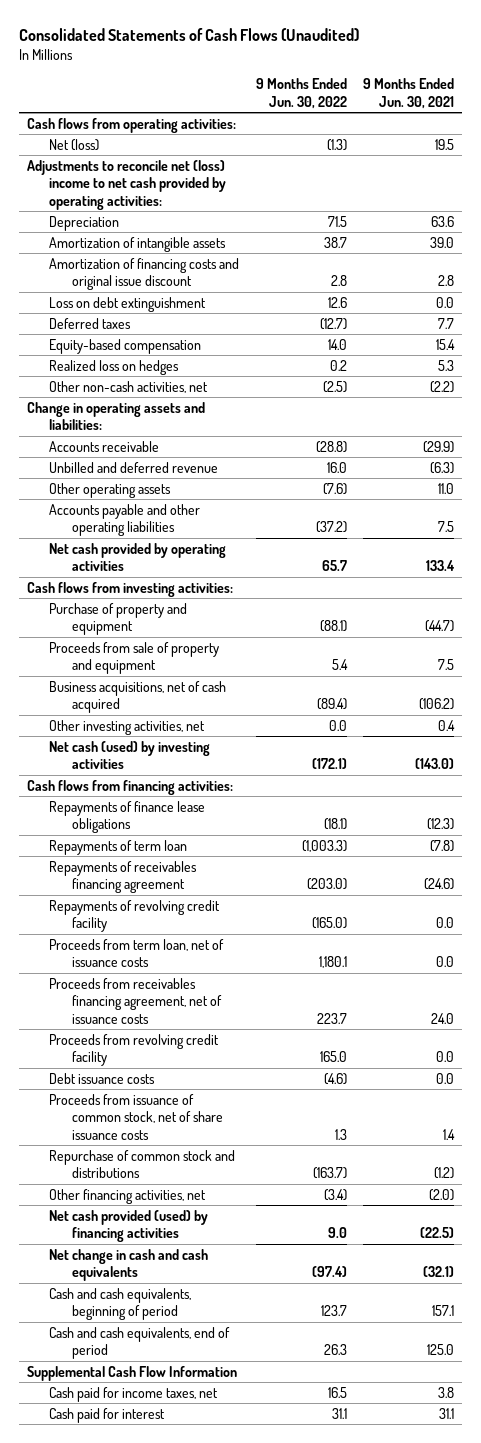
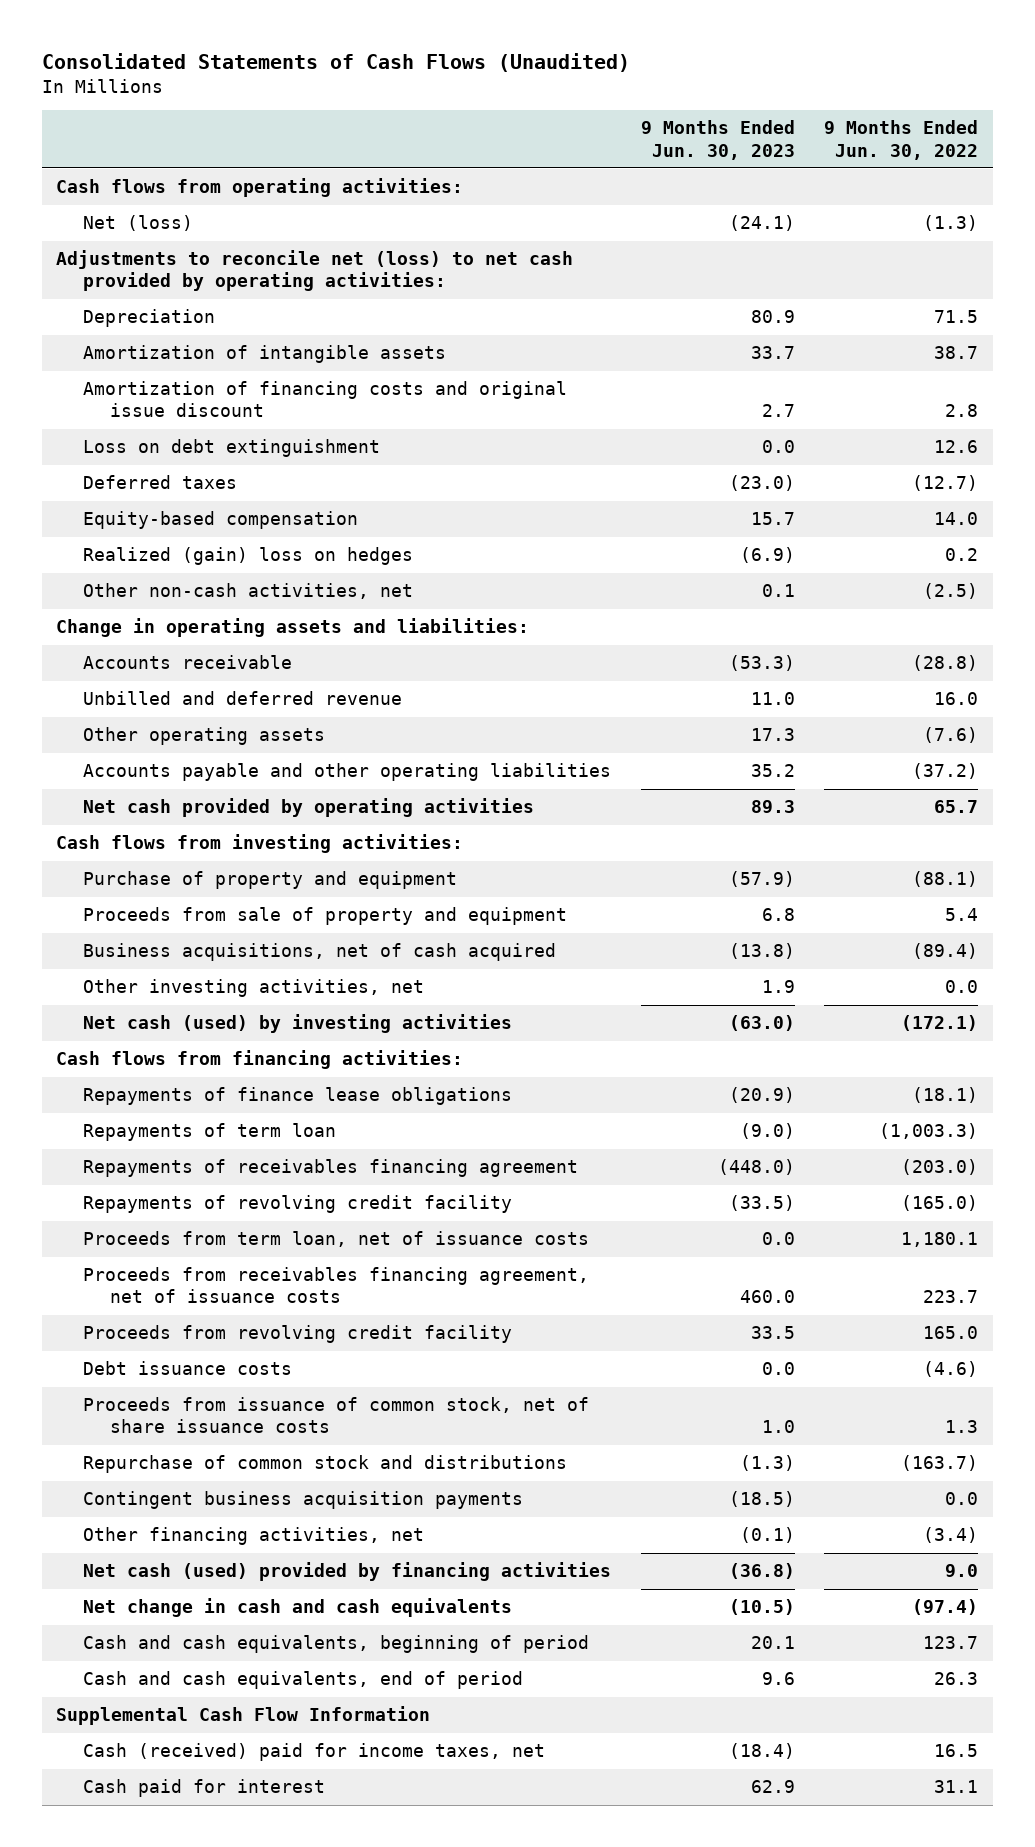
- | 9 Months Ended Jun. 30, 2022 | 9 Months Ended Jun. 30, 2021
+ | 9 Months Ended Jun. 30, 2023 | 9 Months Ended Jun. 30, 2022
- Adjustments to reconcile net (loss) income to net cash provided by operating activities:
+ Adjustments to reconcile net (loss) to net cash provided by operating activities:
- Realized loss on hedges | 0.2 | 5.3
+ Realized (gain) loss on hedges | (6.9) | 0.2
+ Contingent business acquisition payments | (18.5) | 0.0
- Net cash provided (used) by financing activities | 9.0 | (22.5)
+ Net cash (used) provided by financing activities | (36.8) | 9.0
- Cash paid for income taxes, net | 16.5 | 3.8
+ Cash (received) paid for income taxes, net | (18.4) | 16.5

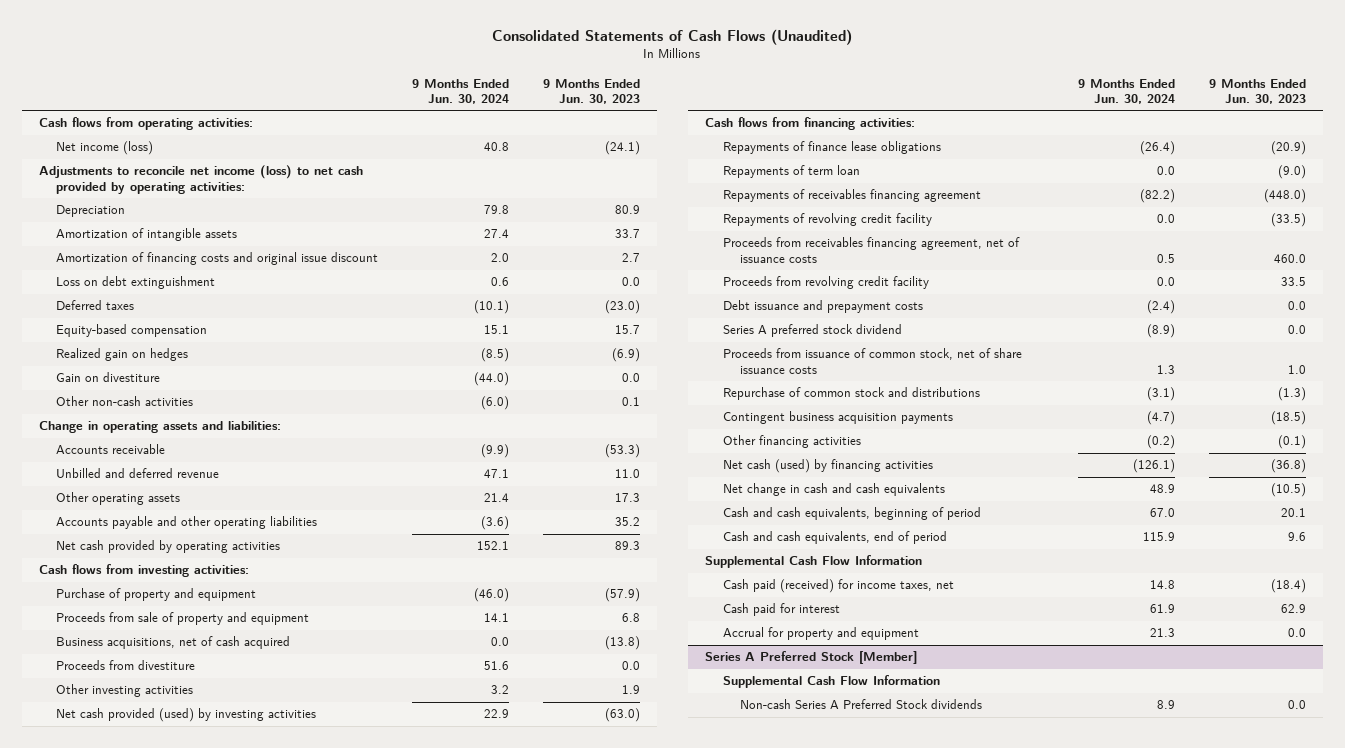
- | 9 Months Ended Jun. 30, 2023 | 9 Months Ended Jun. 30, 2022
+ | 9 Months Ended Jun. 30, 2024 | 9 Months Ended Jun. 30, 2023
- Net (loss) | (24.1) | (1.3)
- Adjustments to reconcile net (loss) to net cash provided by operating activities:
+ Net income (loss) | 40.8 | (24.1)
+ Adjustments to reconcile net income (loss) to net cash provided by operating activities:
- Realized (gain) loss on hedges | (6.9) | 0.2
- Other non-cash activities, net | 0.1 | (2.5)
+ Realized gain on hedges | (8.5) | (6.9)
+ Gain on divestiture | (44.0) | 0.0
+ Other non-cash activities | (6.0) | 0.1
- Other investing activities, net | 1.9 | 0.0
- Net cash (used) by investing activities | (63.0) | (172.1)
+ Proceeds from divestiture | 51.6 | 0.0
+ Other investing activities | 3.2 | 1.9
+ Net cash provided (used) by investing activities | 22.9 | (63.0)
- Proceeds from term loan, net of issuance costs | 0.0 | 1,180.1
- Debt issuance costs | 0.0 | (4.6)
+ Debt issuance and prepayment costs | (2.4) | 0.0
+ Series A preferred stock dividend | (8.9) | 0.0
- Other financing activities, net | (0.1) | (3.4)
- Net cash (used) provided by financing activities | (36.8) | 9.0
+ Other financing activities | (0.2) | (0.1)
+ Net cash (used) by financing activities | (126.1) | (36.8)
- Cash (received) paid for income taxes, net | (18.4) | 16.5
+ Cash paid (received) for income taxes, net | 14.8 | (18.4)
+ Accrual for property and equipment | 21.3 | 0.0
+ Series A Preferred Stock [Member]
+ Supplemental Cash Flow Information
+ Non-cash Series A Preferred Stock dividends | 8.9 | 0.0

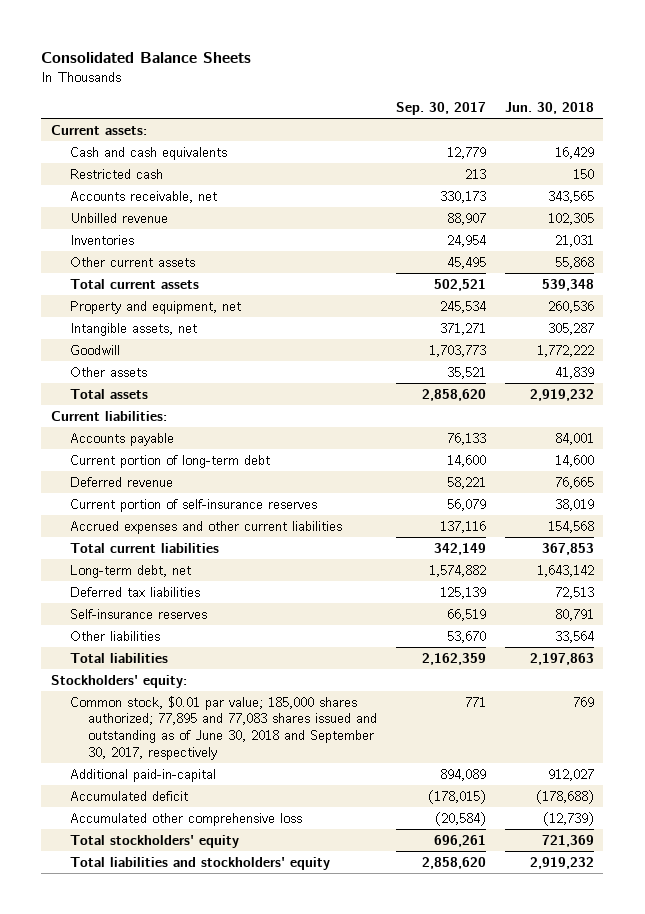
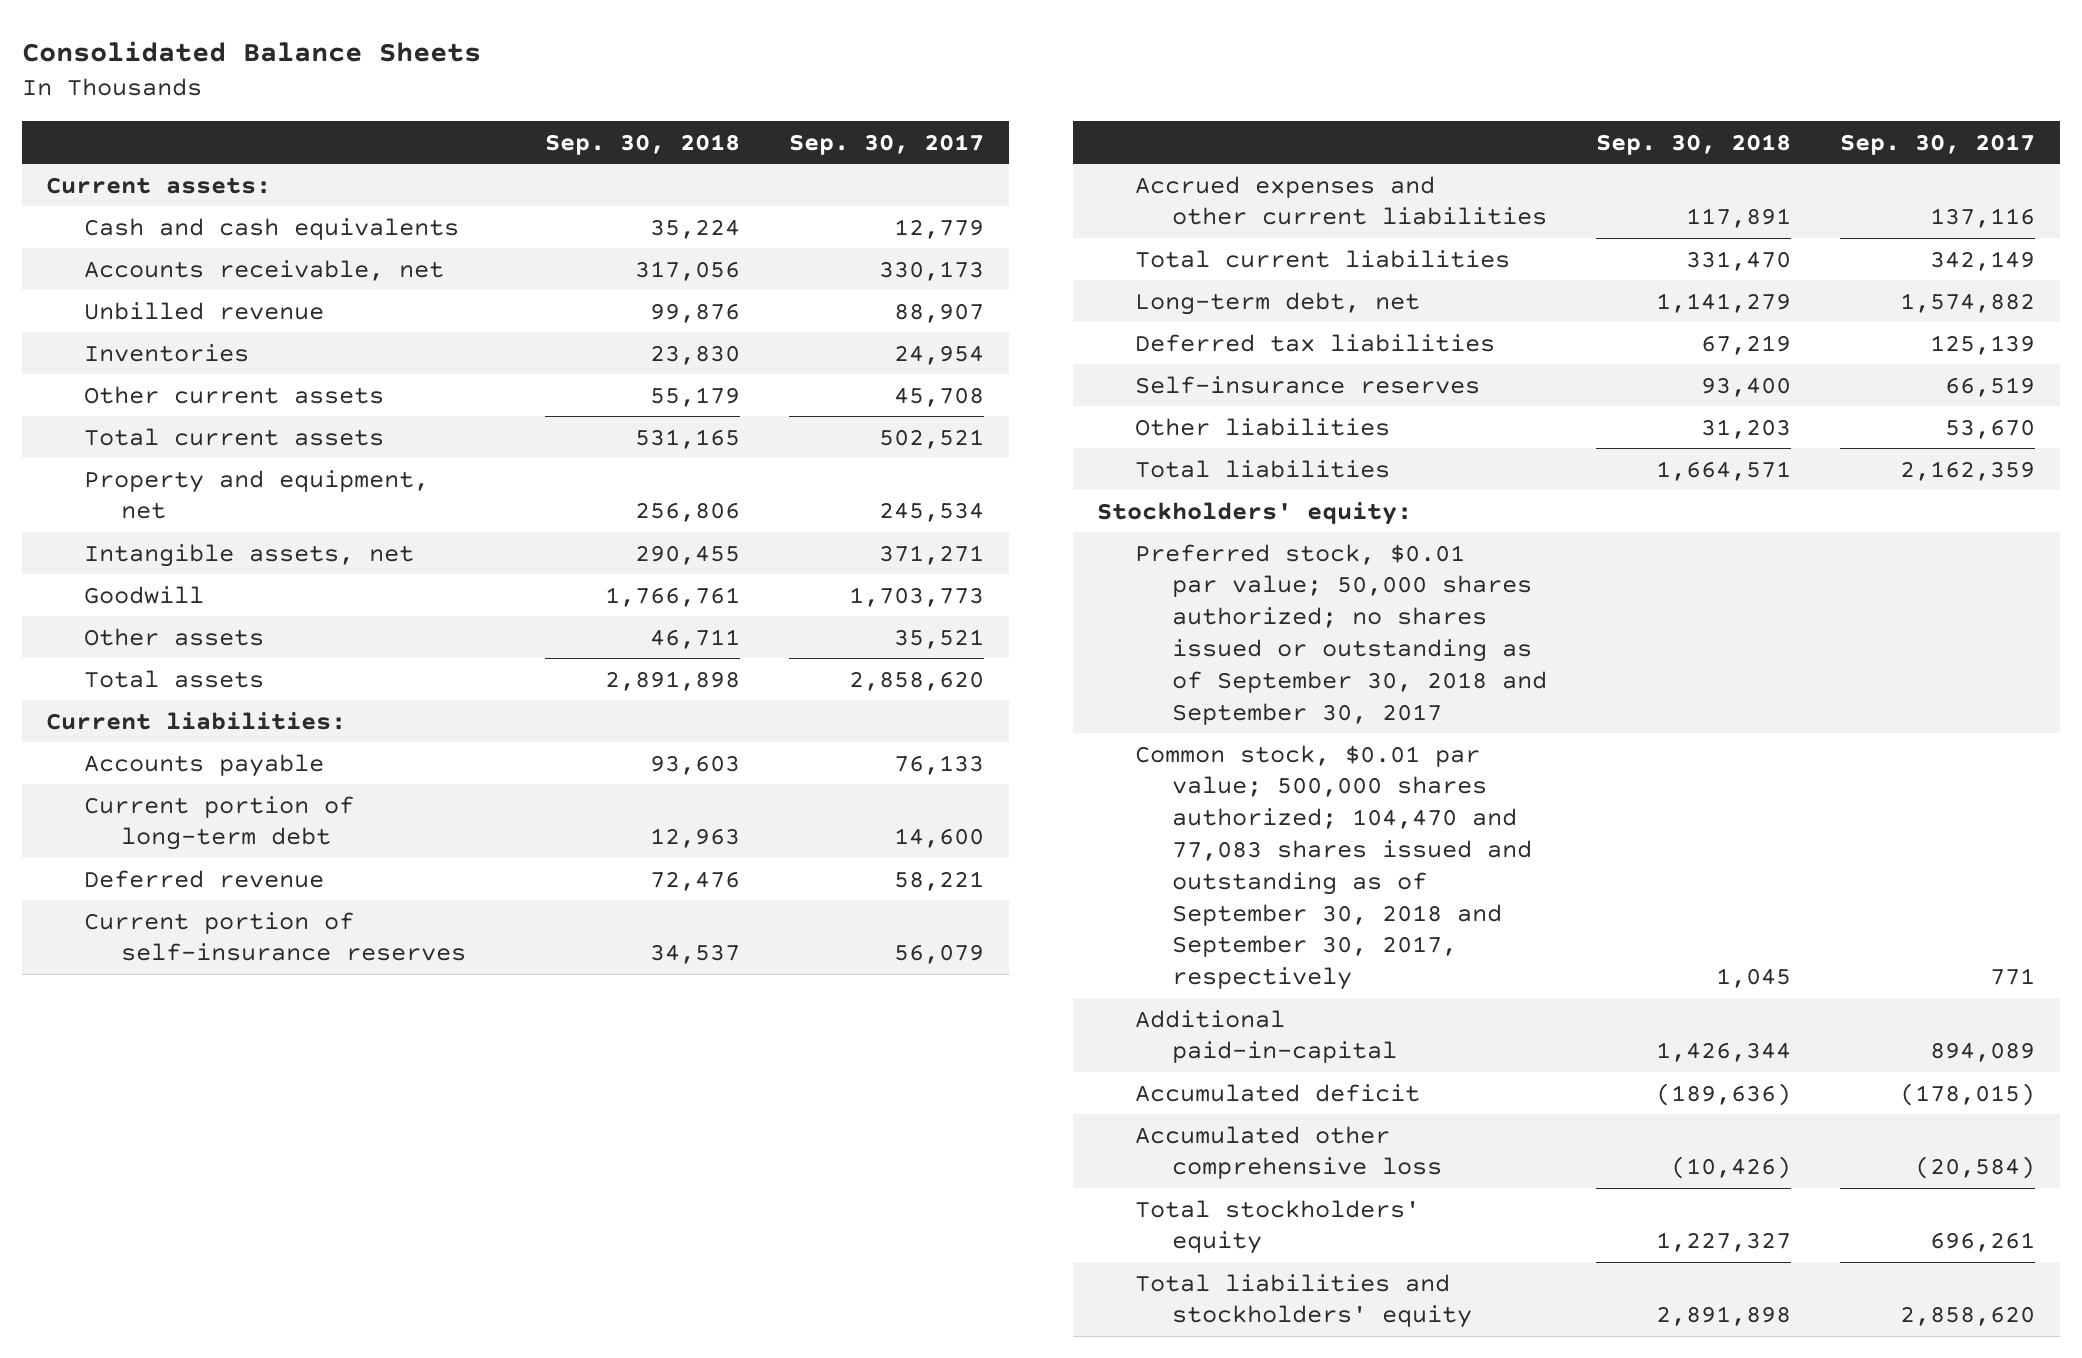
- | Sep. 30, 2017 | Jun. 30, 2018
+ | Sep. 30, 2018 | Sep. 30, 2017
- Restricted cash | 213 | 150
- Other current assets | 45,495 | 55,868
+ Other current assets | 55,179 | 45,708
- Common stock, $0.01 par value; 185,000 shares authorized; 77,895 and 77,083 shares issued and outstanding as of June 30, 2018 and September 30, 2017, respectively | 771 | 769
+ Preferred stock, $0.01 par value; 50,000 shares authorized; no shares issued or outstanding as of September 30, 2018 and September 30, 2017
+ Common stock, $0.01 par value; 500,000 shares authorized; 104,470 and 77,083 shares issued and outstanding as of September 30, 2018 and September 30, 2017, respectively | 1,045 | 771

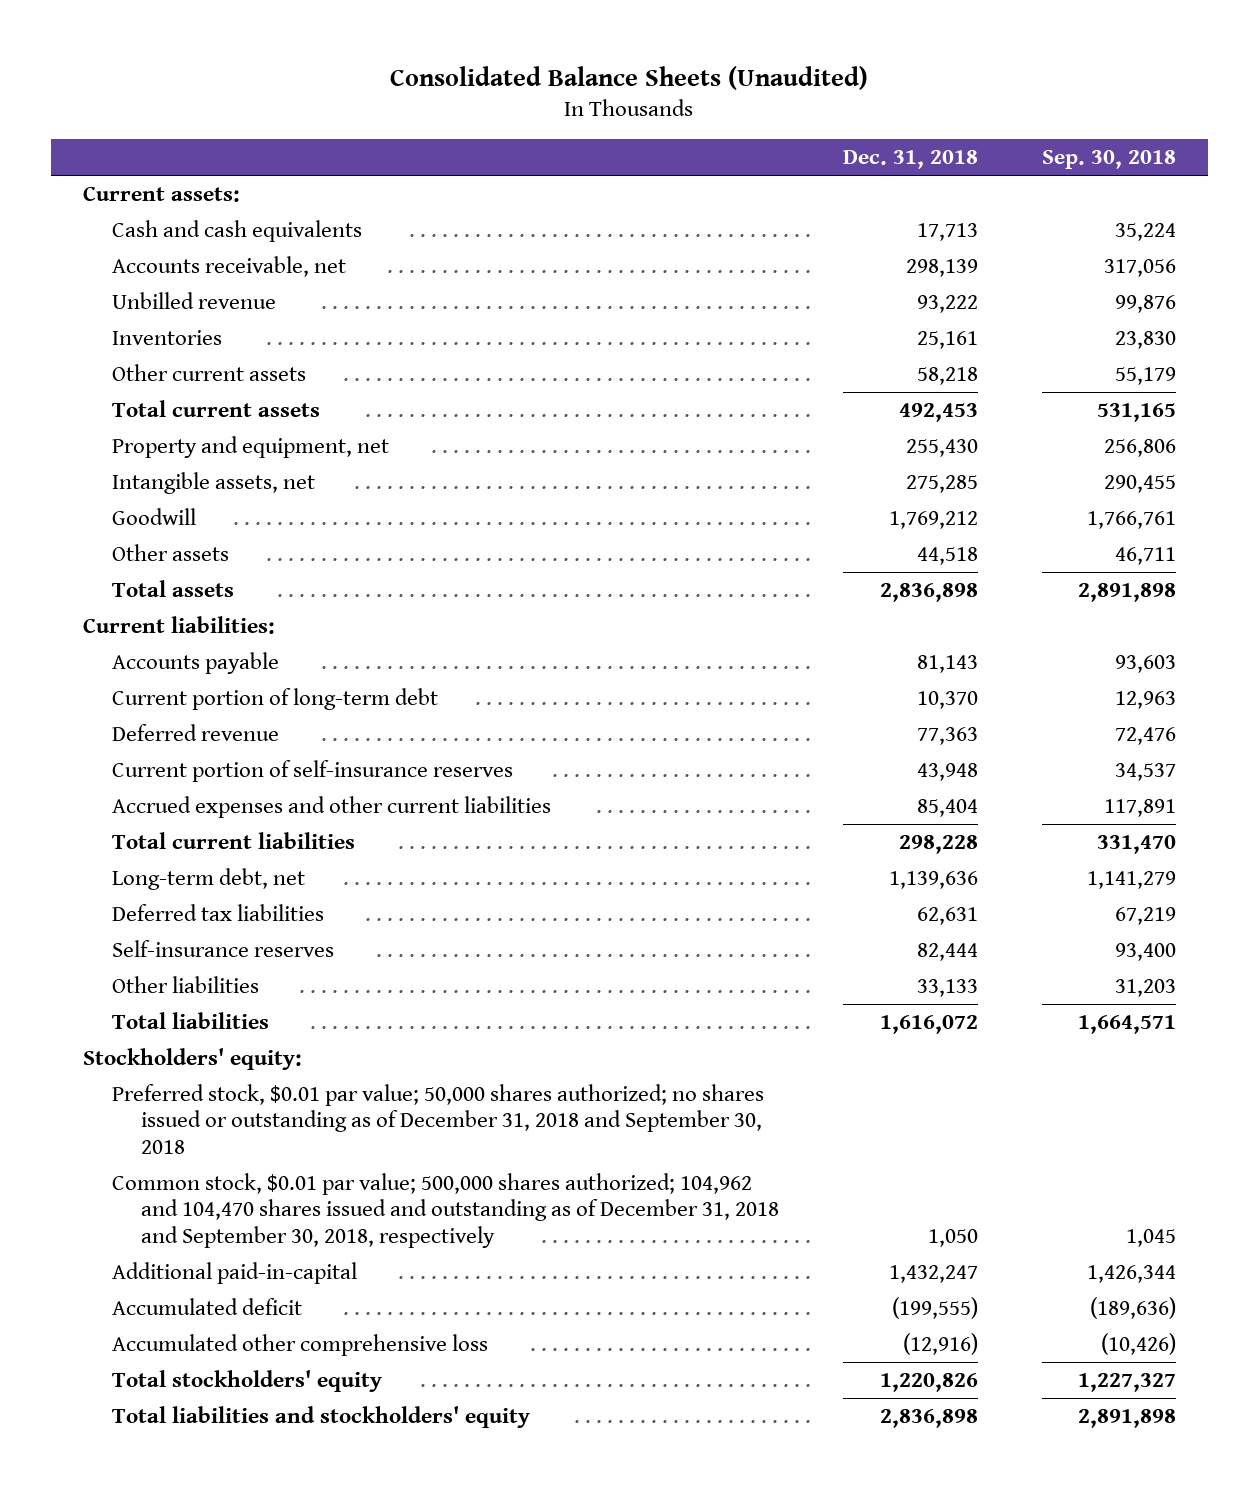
- Consolidated Balance Sheets
+ Consolidated Balance Sheets (Unaudited)
- | Sep. 30, 2018 | Sep. 30, 2017
+ | Dec. 31, 2018 | Sep. 30, 2018
- Preferred stock, $0.01 par value; 50,000 shares authorized; no shares issued or outstanding as of September 30, 2018 and September 30, 2017
- Common stock, $0.01 par value; 500,000 shares authorized; 104,470 and 77,083 shares issued and outstanding as of September 30, 2018 and September 30, 2017, respectively | 1,045 | 771
+ Preferred stock, $0.01 par value; 50,000 shares authorized; no shares issued or outstanding as of December 31, 2018 and September 30, 2018
+ Common stock, $0.01 par value; 500,000 shares authorized; 104,962 and 104,470 shares issued and outstanding as of December 31, 2018 and September 30, 2018, respectively | 1,050 | 1,045

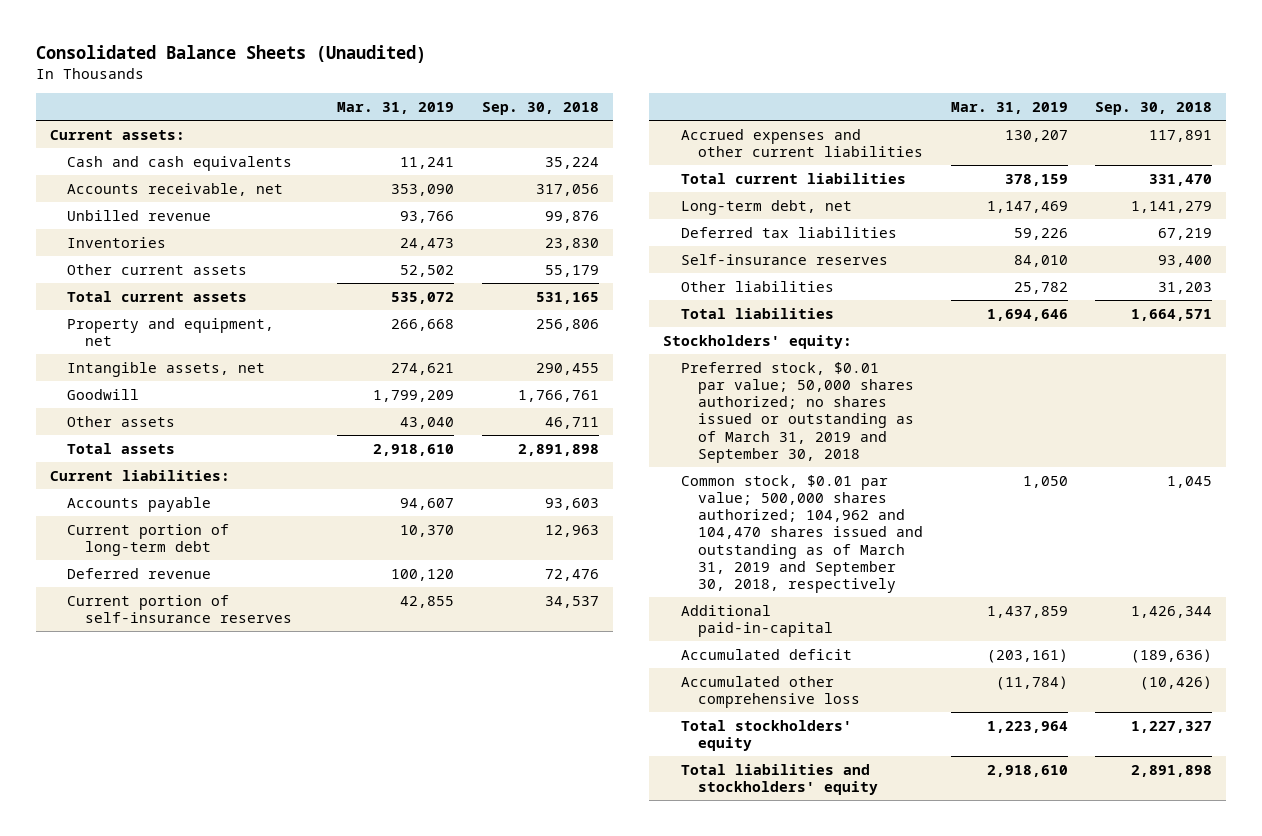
- | Dec. 31, 2018 | Sep. 30, 2018
+ | Mar. 31, 2019 | Sep. 30, 2018
- Preferred stock, $0.01 par value; 50,000 shares authorized; no shares issued or outstanding as of December 31, 2018 and September 30, 2018
- Common stock, $0.01 par value; 500,000 shares authorized; 104,962 and 104,470 shares issued and outstanding as of December 31, 2018 and September 30, 2018, respectively | 1,050 | 1,045
+ Preferred stock, $0.01 par value; 50,000 shares authorized; no shares issued or outstanding as of March 31, 2019 and September 30, 2018
+ Common stock, $0.01 par value; 500,000 shares authorized; 104,962 and 104,470 shares issued and outstanding as of March 31, 2019 and September 30, 2018, respectively | 1,050 | 1,045

